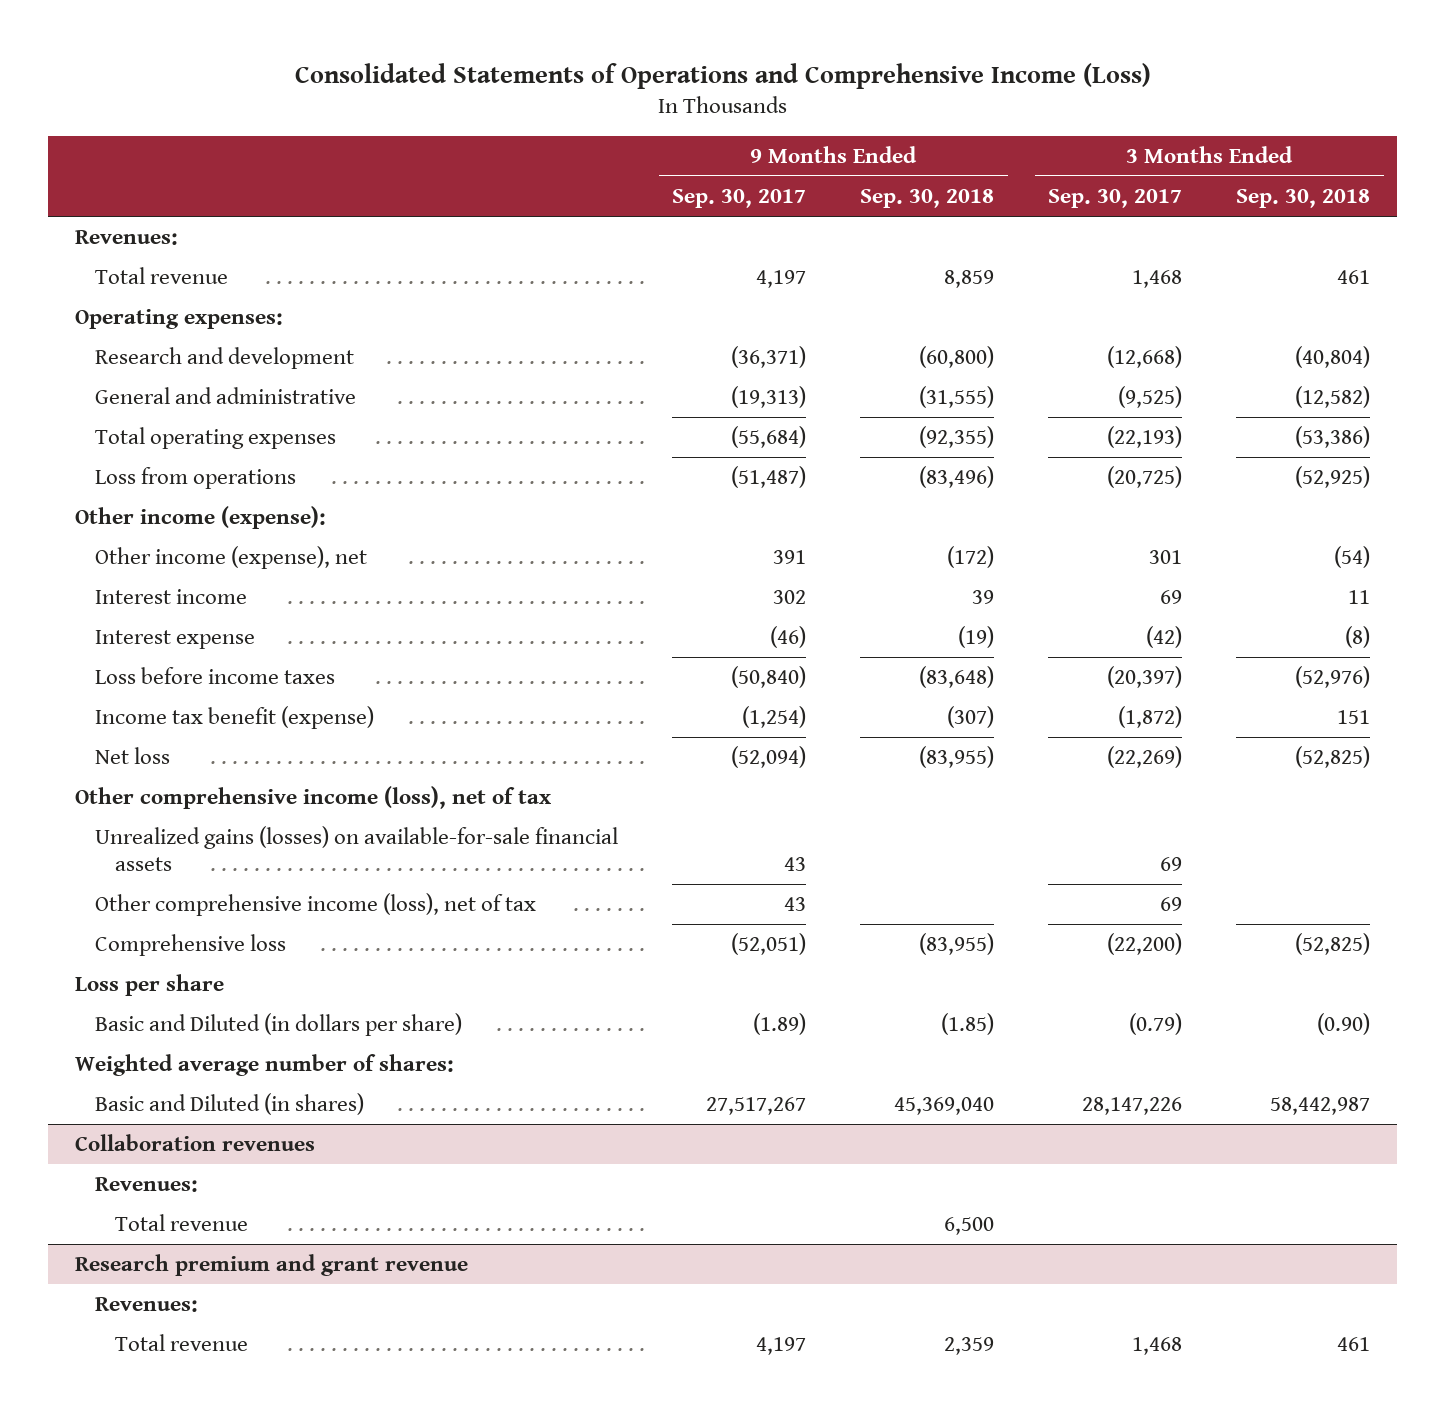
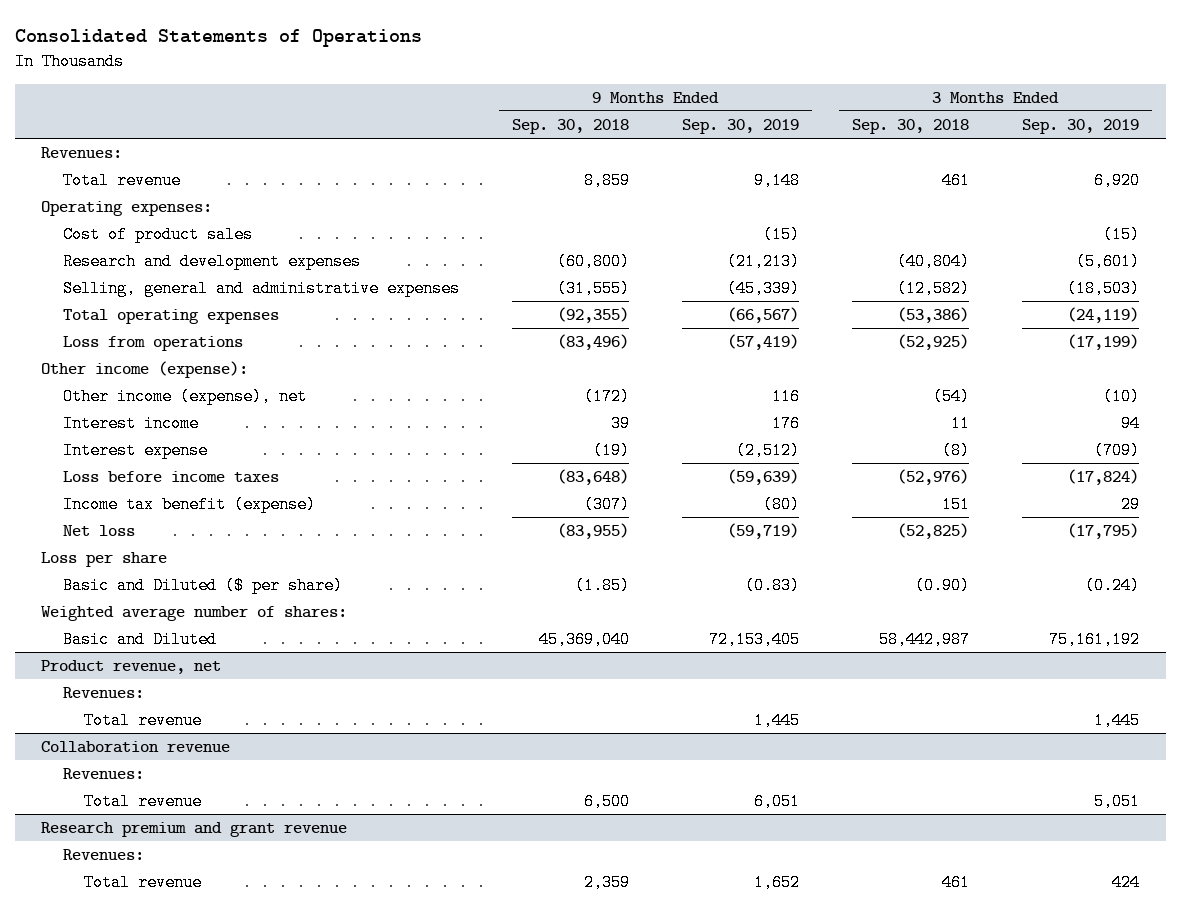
- Consolidated Statements of Operations and Comprehensive Income (Loss)
+ Consolidated Statements of Operations
- | 9 Months Ended Sep. 30, 2017 | 9 Months Ended Sep. 30, 2018 | 3 Months Ended Sep. 30, 2017 | 3 Months Ended Sep. 30, 2018
+ | 9 Months Ended Sep. 30, 2018 | 9 Months Ended Sep. 30, 2019 | 3 Months Ended Sep. 30, 2018 | 3 Months Ended Sep. 30, 2019
- Research and development | (36,371) | (60,800) | (12,668) | (40,804)
- General and administrative | (19,313) | (31,555) | (9,525) | (12,582)
+ Cost of product sales | | (15) | | (15)
+ Research and development expenses | (60,800) | (21,213) | (40,804) | (5,601)
+ Selling, general and administrative expenses | (31,555) | (45,339) | (12,582) | (18,503)
- Other comprehensive income (loss), net of tax
- Unrealized gains (losses) on available-for-sale financial assets | 43 | | 69 |
- Other comprehensive income (loss), net of tax | 43 | | 69 |
- Comprehensive loss | (52,051) | (83,955) | (22,200) | (52,825)
- Basic and Diluted (in dollars per share) | (1.89) | (1.85) | (0.79) | (0.90)
+ Basic and Diluted ($ per share) | (1.85) | (0.83) | (0.90) | (0.24)
- Basic and Diluted (in shares) | 27,517,267 | 45,369,040 | 28,147,226 | 58,442,987
- Collaboration revenues
+ Basic and Diluted | 45,369,040 | 72,153,405 | 58,442,987 | 75,161,192
+ Product revenue, net
+ Total revenue | | 1,445 | | 1,445
+ Collaboration revenue
+ Revenues:

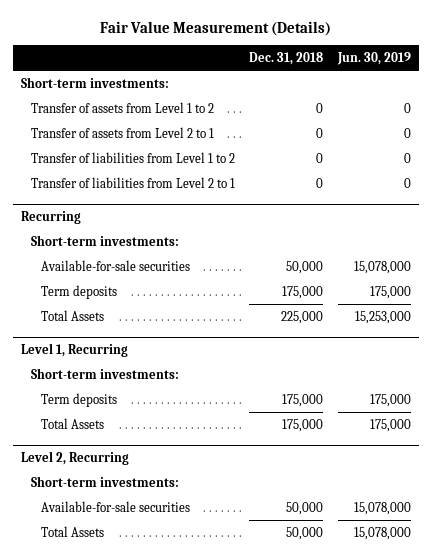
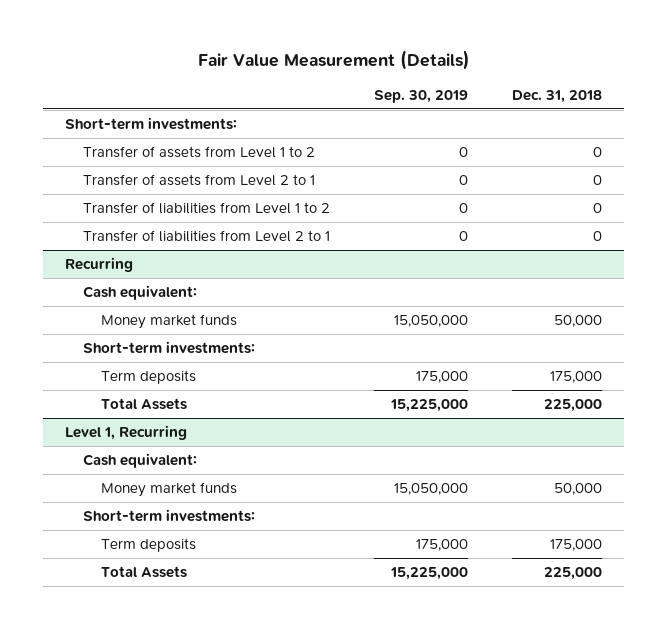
- | Dec. 31, 2018 | Jun. 30, 2019
+ | Sep. 30, 2019 | Dec. 31, 2018
@ Recurring
+ Cash equivalent:
+ Money market funds | 15,050,000 | 50,000
- Available-for-sale securities | 50,000 | 15,078,000
@ Level 1, Recurring
+ Cash equivalent:
+ Money market funds | 15,050,000 | 50,000
- Total Assets | 175,000 | 175,000
- Level 2, Recurring
- Short-term investments:
- Available-for-sale securities | 50,000 | 15,078,000
- Total Assets | 50,000 | 15,078,000
@ Level 1, Recurring
+ Total Assets | 15,225,000 | 225,000

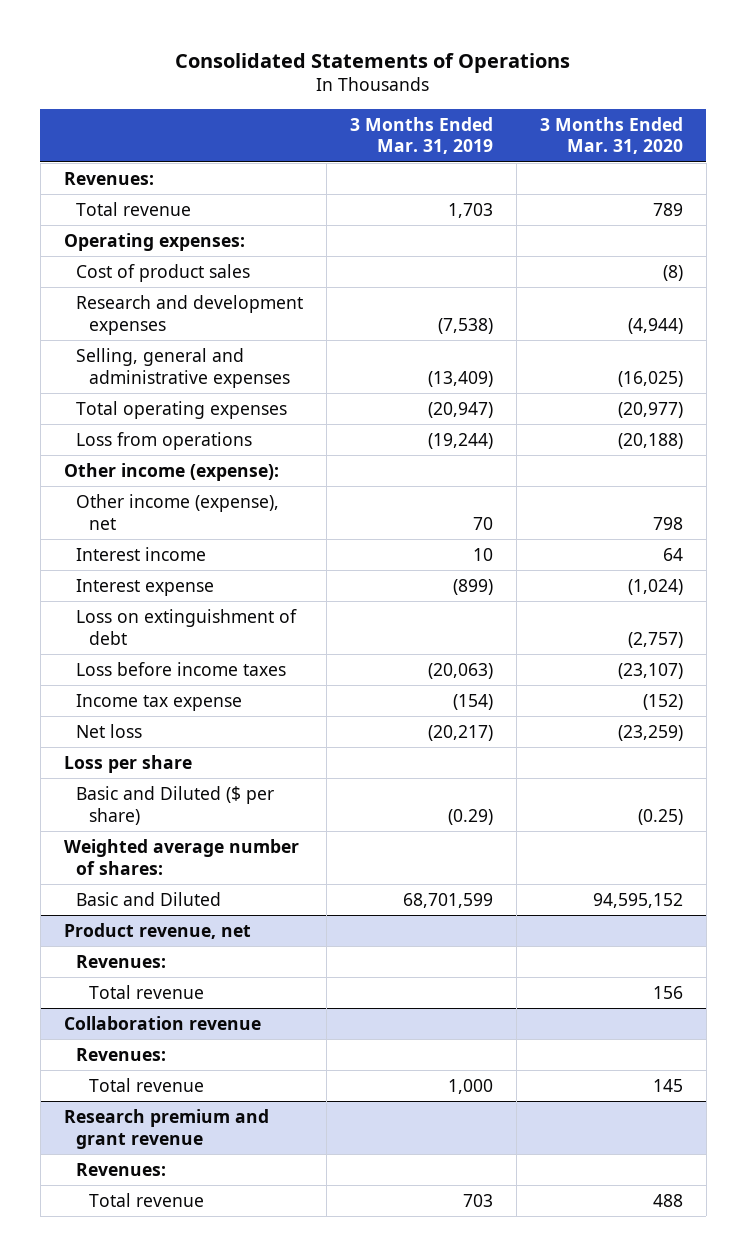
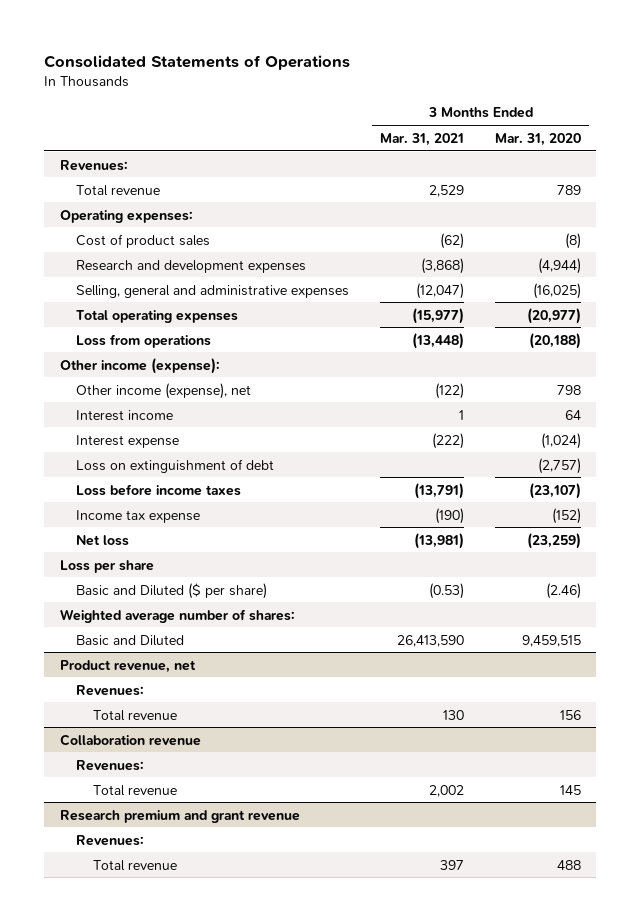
- | 3 Months Ended Mar. 31, 2019 | 3 Months Ended Mar. 31, 2020
+ | 3 Months Ended Mar. 31, 2021 | 3 Months Ended Mar. 31, 2020
- Basic and Diluted ($ per share) | (0.29) | (0.25)
+ Basic and Diluted ($ per share) | (0.53) | (2.46)
- Basic and Diluted | 68,701,599 | 94,595,152
+ Basic and Diluted | 26,413,590 | 9,459,515

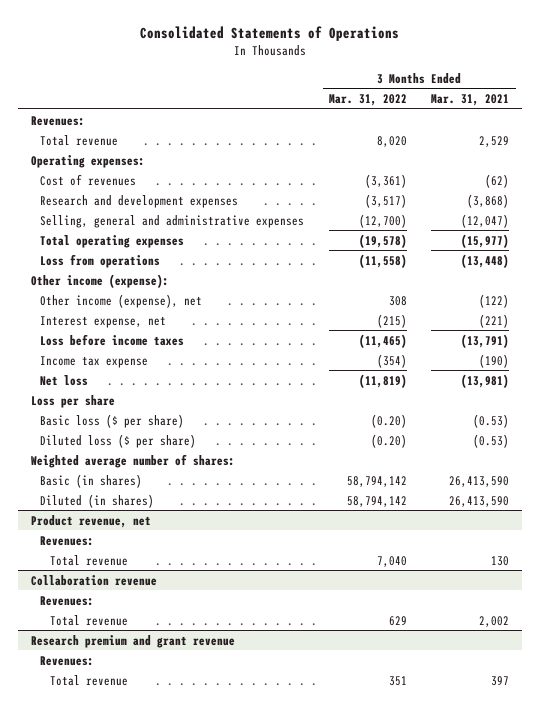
- | 3 Months Ended Mar. 31, 2021 | 3 Months Ended Mar. 31, 2020
+ | 3 Months Ended Mar. 31, 2022 | 3 Months Ended Mar. 31, 2021
- Cost of product sales | (62) | (8)
+ Cost of revenues | (3,361) | (62)
- Interest income | 1 | 64
- Interest expense | (222) | (1,024)
- Loss on extinguishment of debt | | (2,757)
+ Interest expense, net | (215) | (221)
- Basic and Diluted ($ per share) | (0.53) | (2.46)
+ Basic loss ($ per share) | (0.20) | (0.53)
+ Diluted loss ($ per share) | (0.20) | (0.53)
- Basic and Diluted | 26,413,590 | 9,459,515
+ Basic (in shares) | 58,794,142 | 26,413,590
+ Diluted (in shares) | 58,794,142 | 26,413,590

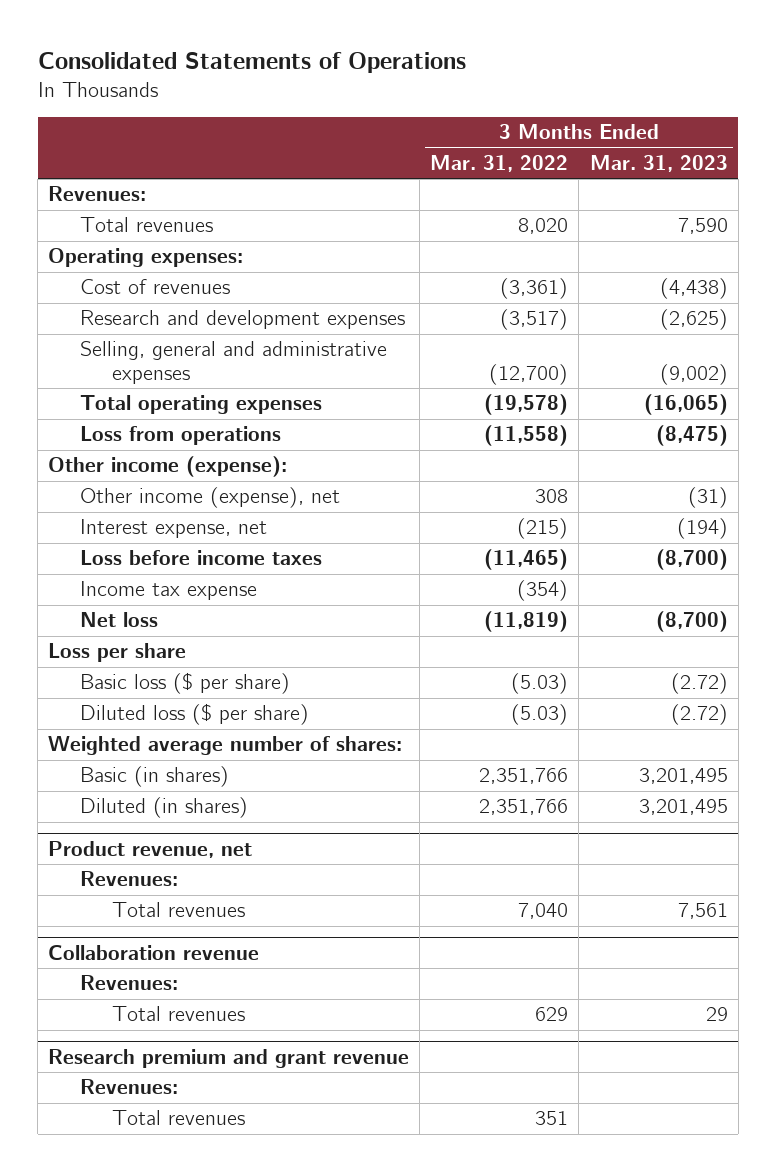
- | 3 Months Ended Mar. 31, 2022 | 3 Months Ended Mar. 31, 2021
+ | 3 Months Ended Mar. 31, 2022 | 3 Months Ended Mar. 31, 2023
- Total revenue | 8,020 | 2,529
+ Total revenues | 8,020 | 7,590
- Basic loss ($ per share) | (0.20) | (0.53)
- Diluted loss ($ per share) | (0.20) | (0.53)
+ Basic loss ($ per share) | (5.03) | (2.72)
+ Diluted loss ($ per share) | (5.03) | (2.72)
- Basic (in shares) | 58,794,142 | 26,413,590
- Diluted (in shares) | 58,794,142 | 26,413,590
+ Basic (in shares) | 2,351,766 | 3,201,495
+ Diluted (in shares) | 2,351,766 | 3,201,495
@ Product revenue, net
- Total revenue | 7,040 | 130
+ Total revenues | 7,040 | 7,561
@ Collaboration revenue
- Total revenue | 629 | 2,002
+ Total revenues | 629 | 29
@ Research premium and grant revenue
- Total revenue | 351 | 397
+ Total revenues | 351 |

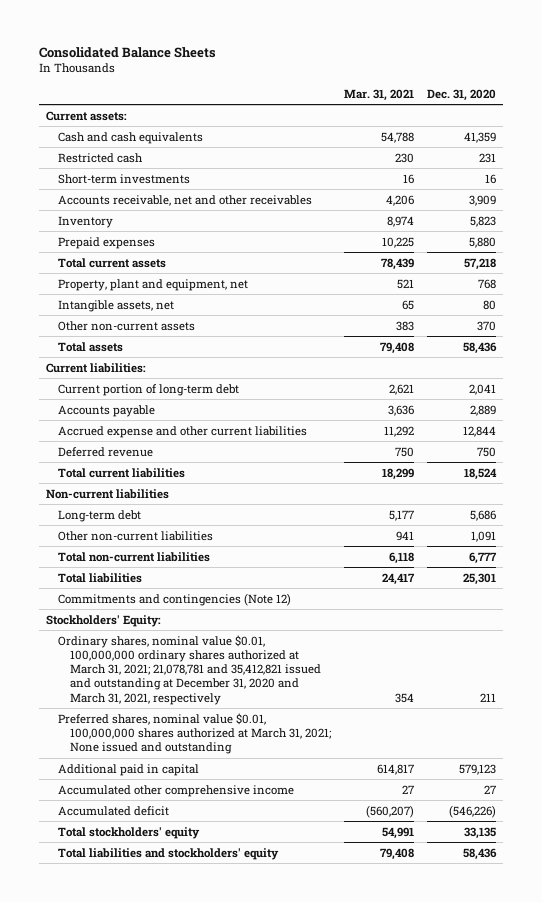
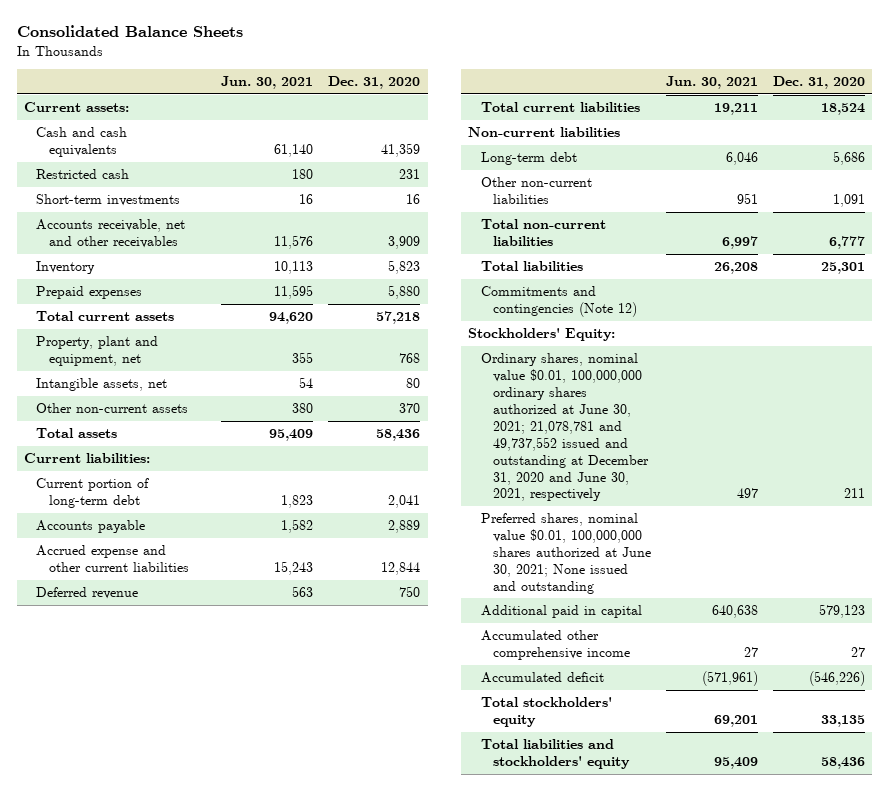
- | Mar. 31, 2021 | Dec. 31, 2020
+ | Jun. 30, 2021 | Dec. 31, 2020
- Ordinary shares, nominal value $0.01, 100,000,000 ordinary shares authorized at March 31, 2021; 21,078,781 and 35,412,821 issued and outstanding at December 31, 2020 and March 31, 2021, respectively | 354 | 211
- Preferred shares, nominal value $0.01, 100,000,000 shares authorized at March 31, 2021; None issued and outstanding
+ Ordinary shares, nominal value $0.01, 100,000,000 ordinary shares authorized at June 30, 2021; 21,078,781 and 49,737,552 issued and outstanding at December 31, 2020 and June 30, 2021, respectively | 497 | 211
+ Preferred shares, nominal value $0.01, 100,000,000 shares authorized at June 30, 2021; None issued and outstanding

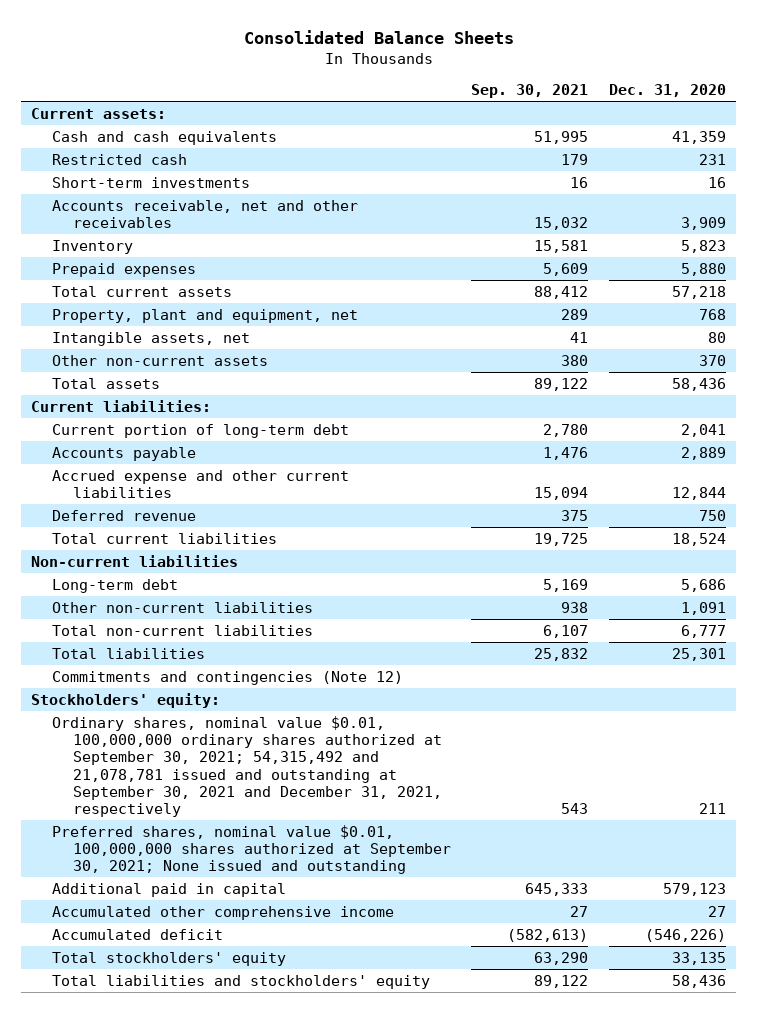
- | Jun. 30, 2021 | Dec. 31, 2020
+ | Sep. 30, 2021 | Dec. 31, 2020
- Stockholders' Equity:
- Ordinary shares, nominal value $0.01, 100,000,000 ordinary shares authorized at June 30, 2021; 21,078,781 and 49,737,552 issued and outstanding at December 31, 2020 and June 30, 2021, respectively | 497 | 211
- Preferred shares, nominal value $0.01, 100,000,000 shares authorized at June 30, 2021; None issued and outstanding
+ Stockholders' equity:
+ Ordinary shares, nominal value $0.01, 100,000,000 ordinary shares authorized at September 30, 2021; 54,315,492 and 21,078,781 issued and outstanding at September 30, 2021 and December 31, 2021, respectively | 543 | 211
+ Preferred shares, nominal value $0.01, 100,000,000 shares authorized at September 30, 2021; None issued and outstanding

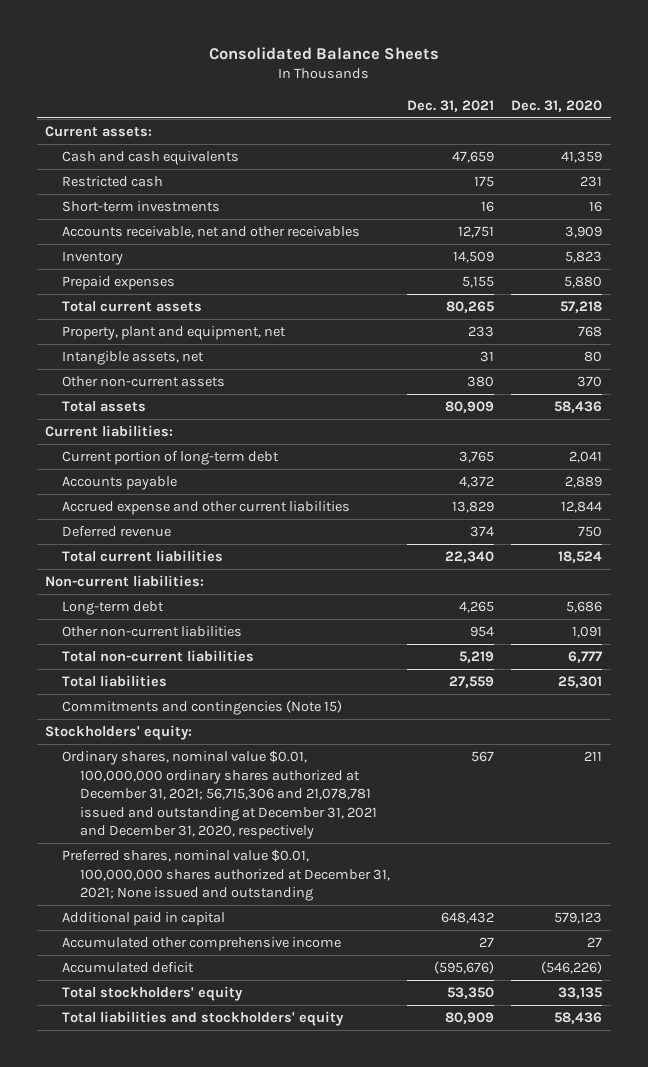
- | Sep. 30, 2021 | Dec. 31, 2020
+ | Dec. 31, 2021 | Dec. 31, 2020
- Non-current liabilities
+ Non-current liabilities:
- Commitments and contingencies (Note 12)
+ Commitments and contingencies (Note 15)
- Ordinary shares, nominal value $0.01, 100,000,000 ordinary shares authorized at September 30, 2021; 54,315,492 and 21,078,781 issued and outstanding at September 30, 2021 and December 31, 2021, respectively | 543 | 211
- Preferred shares, nominal value $0.01, 100,000,000 shares authorized at September 30, 2021; None issued and outstanding
+ Ordinary shares, nominal value $0.01, 100,000,000 ordinary shares authorized at December 31, 2021; 56,715,306 and 21,078,781 issued and outstanding at December 31, 2021 and December 31, 2020, respectively | 567 | 211
+ Preferred shares, nominal value $0.01, 100,000,000 shares authorized at December 31, 2021; None issued and outstanding

